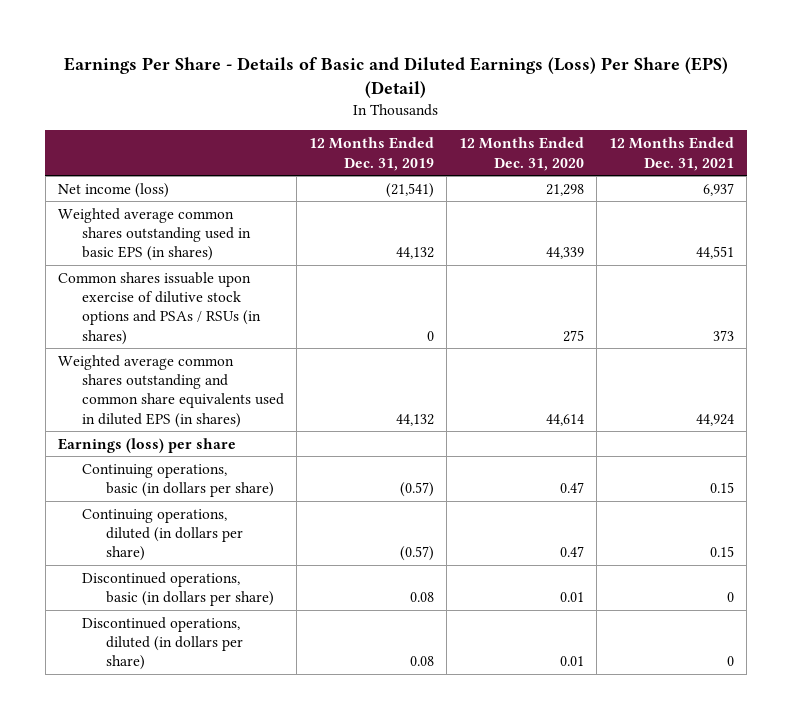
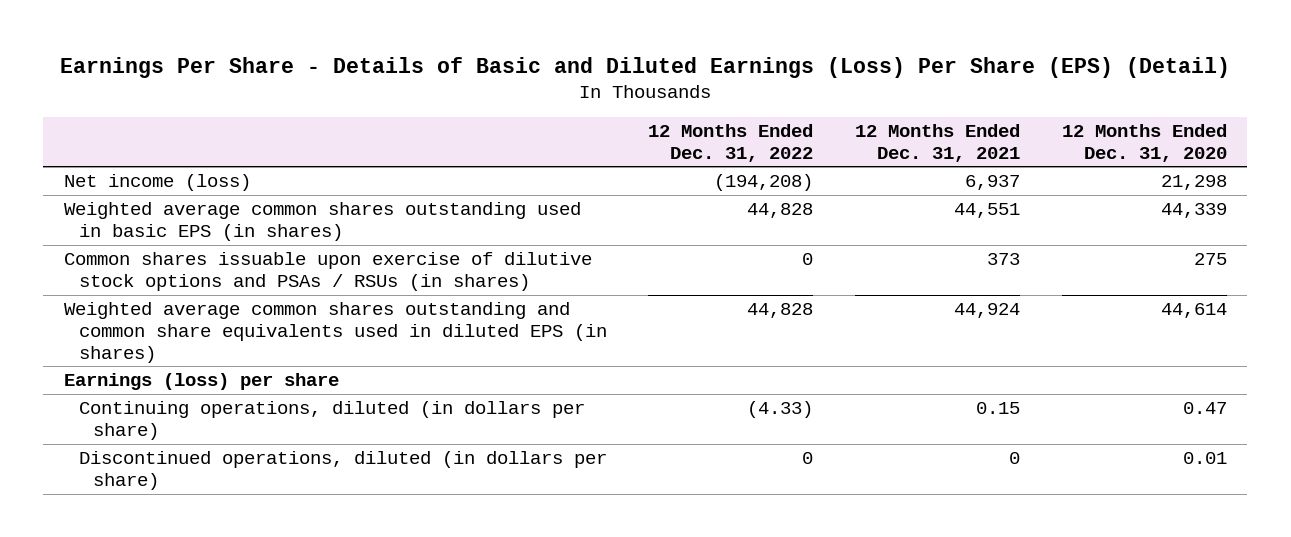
- | 12 Months Ended Dec. 31, 2019 | 12 Months Ended Dec. 31, 2020 | 12 Months Ended Dec. 31, 2021
+ | 12 Months Ended Dec. 31, 2022 | 12 Months Ended Dec. 31, 2021 | 12 Months Ended Dec. 31, 2020
- Continuing operations, basic (in dollars per share) | (0.57) | 0.47 | 0.15
- Discontinued operations, basic (in dollars per share) | 0.08 | 0.01 | 0

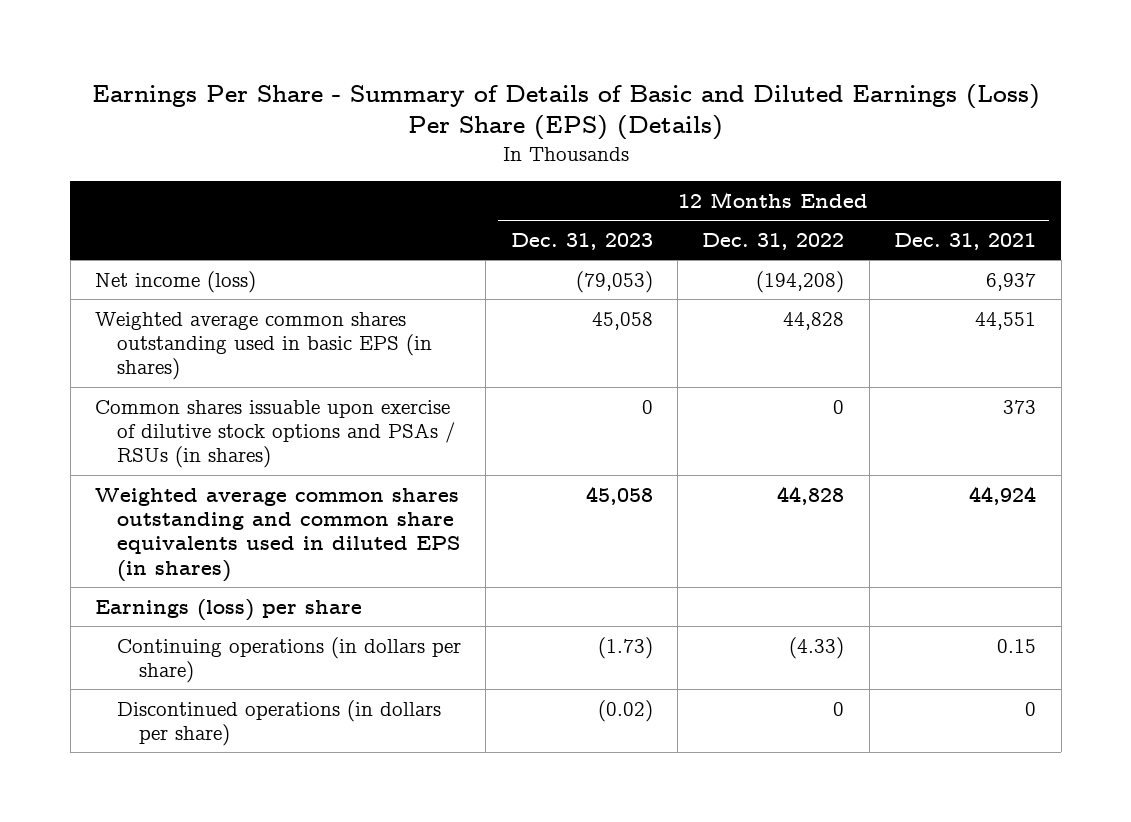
- Earnings Per Share - Details of Basic and Diluted Earnings (Loss) Per Share (EPS) (Detail)
+ Earnings Per Share - Summary of Details of Basic and Diluted Earnings (Loss) Per Share (EPS) (Details)
- | 12 Months Ended Dec. 31, 2022 | 12 Months Ended Dec. 31, 2021 | 12 Months Ended Dec. 31, 2020
+ | 12 Months Ended Dec. 31, 2023 | 12 Months Ended Dec. 31, 2022 | 12 Months Ended Dec. 31, 2021
- Continuing operations, diluted (in dollars per share) | (4.33) | 0.15 | 0.47
- Discontinued operations, diluted (in dollars per share) | 0 | 0 | 0.01
+ Continuing operations (in dollars per share) | (1.73) | (4.33) | 0.15
+ Discontinued operations (in dollars per share) | (0.02) | 0 | 0

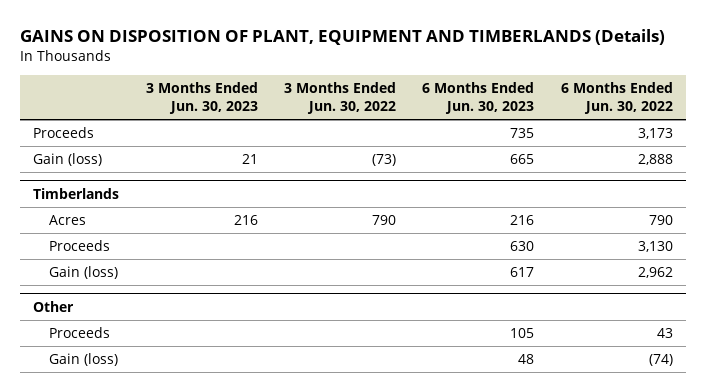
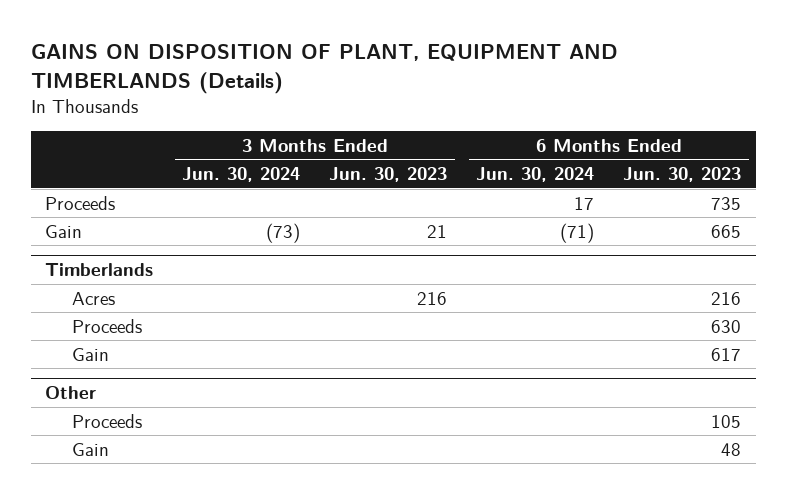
- | 3 Months Ended Jun. 30, 2023 | 3 Months Ended Jun. 30, 2022 | 6 Months Ended Jun. 30, 2023 | 6 Months Ended Jun. 30, 2022
+ | 3 Months Ended Jun. 30, 2024 | 3 Months Ended Jun. 30, 2023 | 6 Months Ended Jun. 30, 2024 | 6 Months Ended Jun. 30, 2023
- Gain (loss) | 21 | (73) | 665 | 2,888
+ Gain | (73) | 21 | (71) | 665
@ Timberlands
- Gain (loss) | | | 617 | 2,962
+ Gain | | | | 617
@ Other
- Gain (loss) | | | 48 | (74)
+ Gain | | | | 48

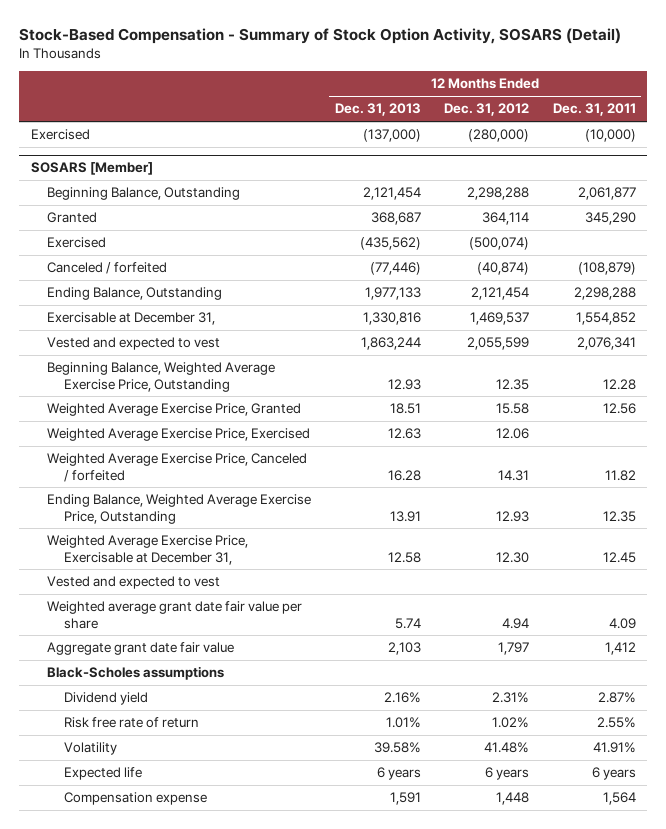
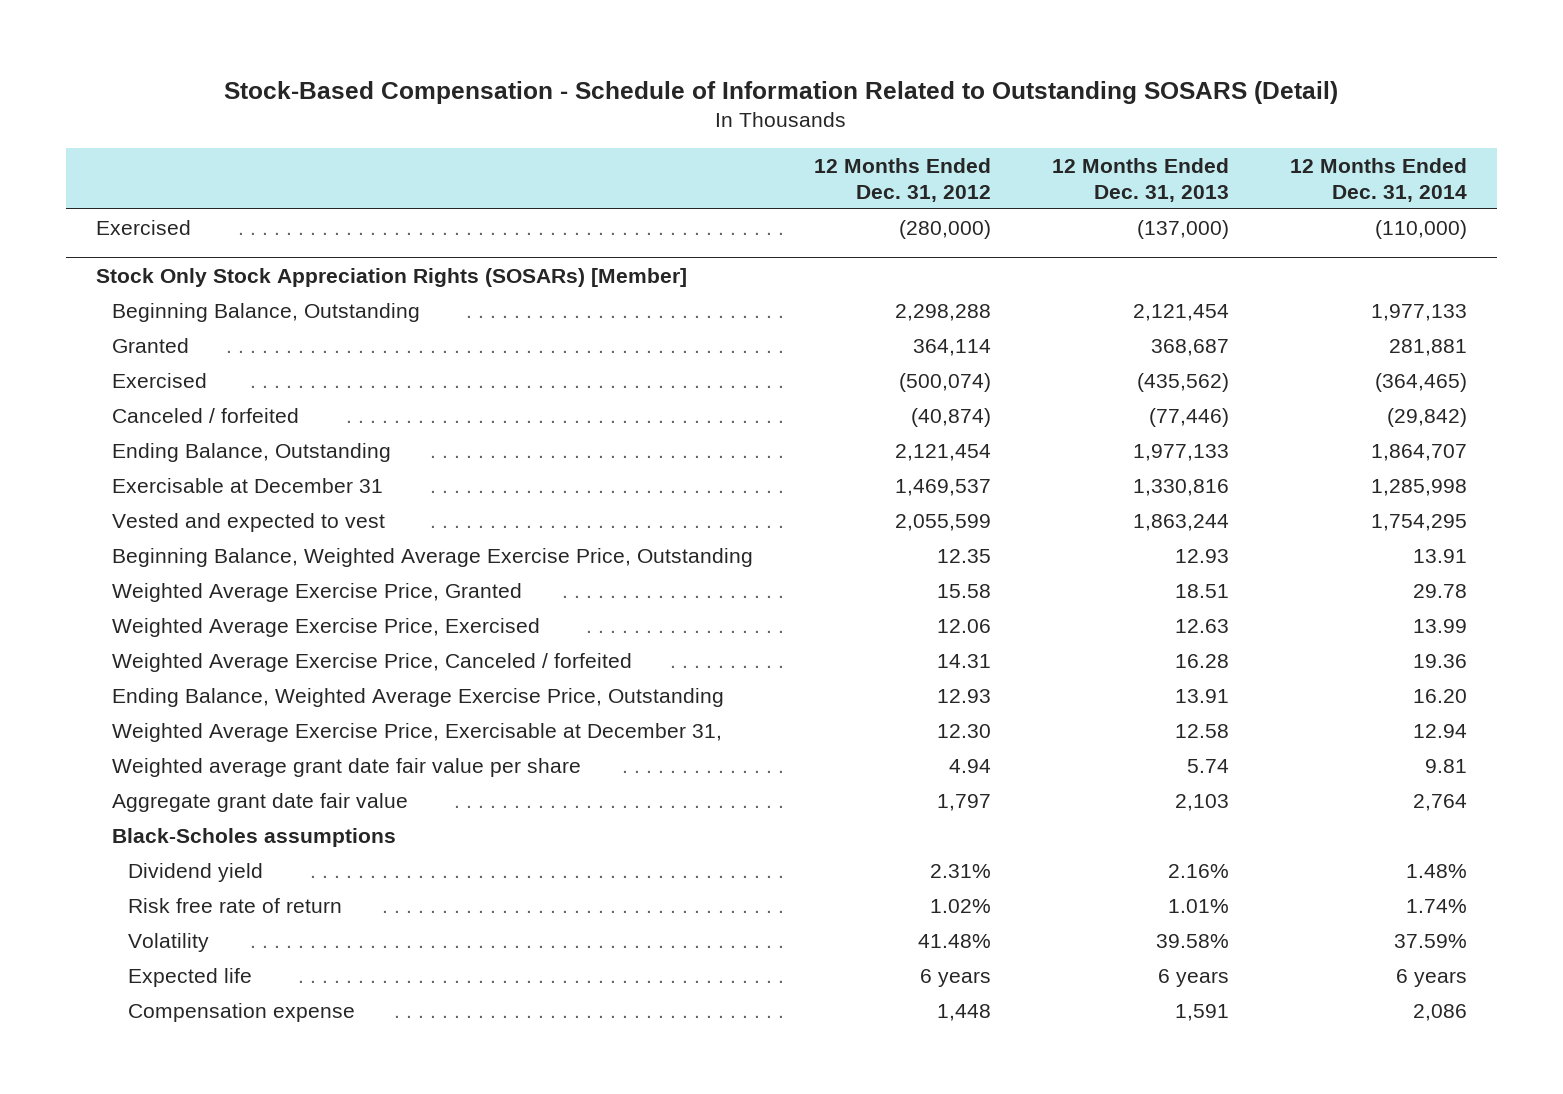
- Stock-Based Compensation - Summary of Stock Option Activity, SOSARS (Detail)
+ Stock-Based Compensation - Schedule of Information Related to Outstanding SOSARS (Detail)
- | 12 Months Ended Dec. 31, 2013 | 12 Months Ended Dec. 31, 2012 | 12 Months Ended Dec. 31, 2011
+ | 12 Months Ended Dec. 31, 2012 | 12 Months Ended Dec. 31, 2013 | 12 Months Ended Dec. 31, 2014
- SOSARS [Member]
+ Stock Only Stock Appreciation Rights (SOSARs) [Member]
- Exercisable at December 31, | 1,330,816 | 1,469,537 | 1,554,852
+ Exercisable at December 31 | 1,469,537 | 1,330,816 | 1,285,998
- Vested and expected to vest

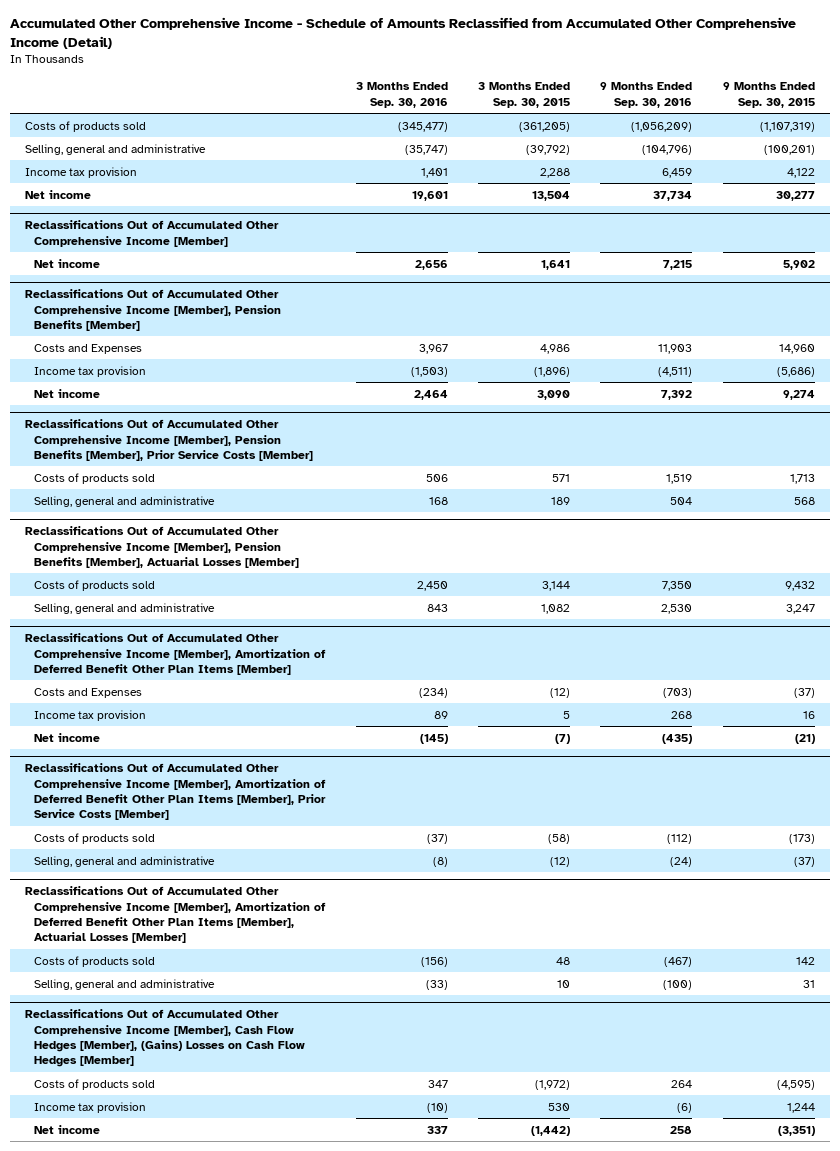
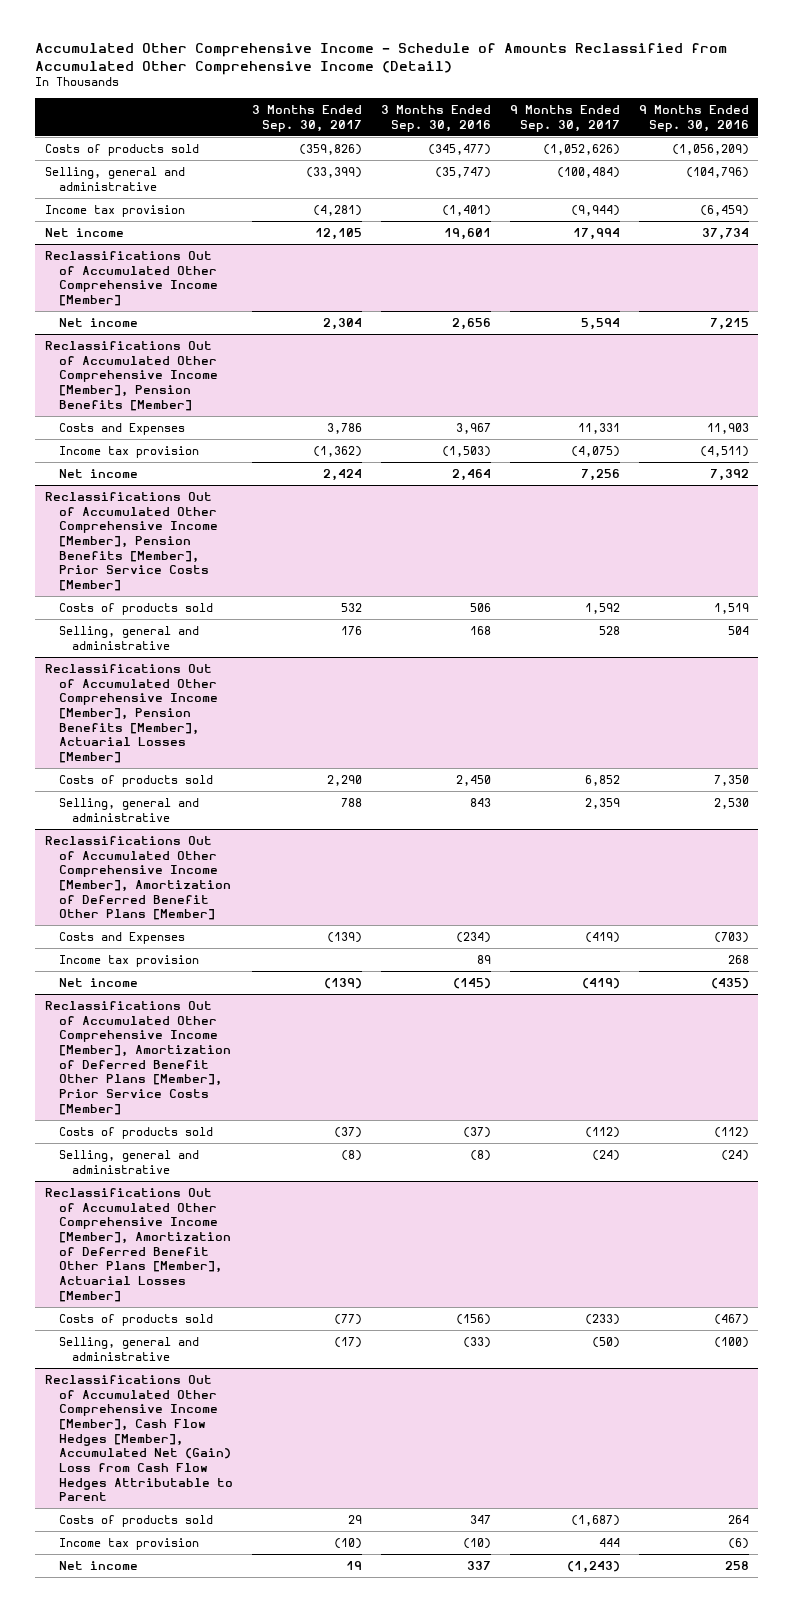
- | 3 Months Ended Sep. 30, 2016 | 3 Months Ended Sep. 30, 2015 | 9 Months Ended Sep. 30, 2016 | 9 Months Ended Sep. 30, 2015
+ | 3 Months Ended Sep. 30, 2017 | 3 Months Ended Sep. 30, 2016 | 9 Months Ended Sep. 30, 2017 | 9 Months Ended Sep. 30, 2016
- Income tax provision | 1,401 | 2,288 | 6,459 | 4,122
+ Income tax provision | (4,281) | (1,401) | (9,944) | (6,459)
- Reclassifications Out of Accumulated Other Comprehensive Income [Member], Amortization of Deferred Benefit Other Plan Items [Member]
+ Reclassifications Out of Accumulated Other Comprehensive Income [Member], Amortization of Deferred Benefit Other Plans [Member]
- Reclassifications Out of Accumulated Other Comprehensive Income [Member], Amortization of Deferred Benefit Other Plan Items [Member], Prior Service Costs [Member]
+ Reclassifications Out of Accumulated Other Comprehensive Income [Member], Amortization of Deferred Benefit Other Plans [Member], Prior Service Costs [Member]
- Reclassifications Out of Accumulated Other Comprehensive Income [Member], Amortization of Deferred Benefit Other Plan Items [Member], Actuarial Losses [Member]
+ Reclassifications Out of Accumulated Other Comprehensive Income [Member], Amortization of Deferred Benefit Other Plans [Member], Actuarial Losses [Member]
- Reclassifications Out of Accumulated Other Comprehensive Income [Member], Cash Flow Hedges [Member], (Gains) Losses on Cash Flow Hedges [Member]
+ Reclassifications Out of Accumulated Other Comprehensive Income [Member], Cash Flow Hedges [Member], Accumulated Net (Gain) Loss from Cash Flow Hedges Attributable to Parent

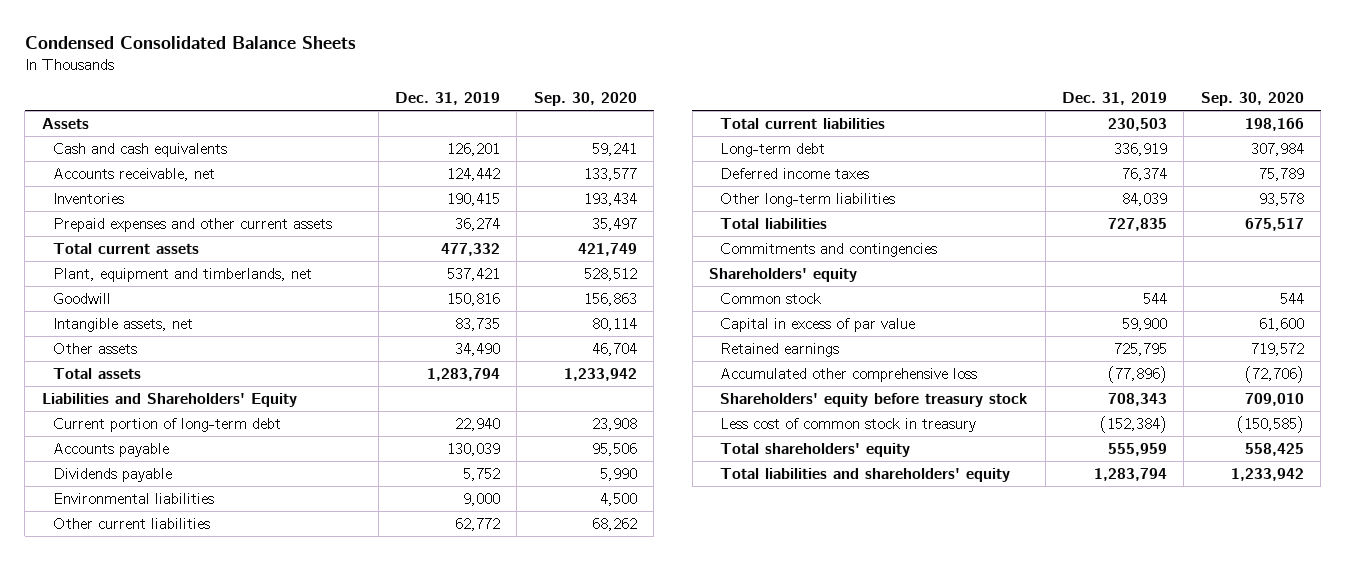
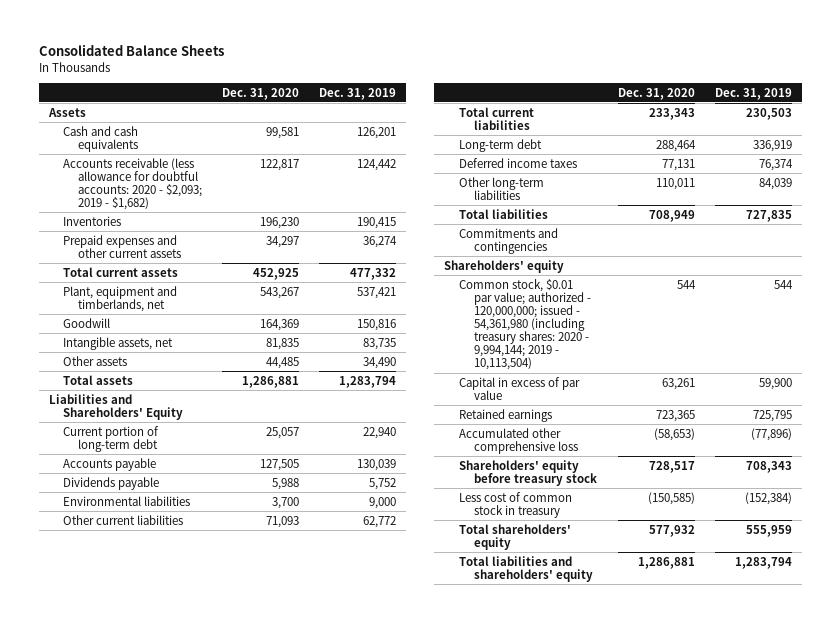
- Condensed Consolidated Balance Sheets
+ Consolidated Balance Sheets
- | Dec. 31, 2019 | Sep. 30, 2020
+ | Dec. 31, 2020 | Dec. 31, 2019
- Accounts receivable, net | 124,442 | 133,577
+ Accounts receivable (less allowance for doubtful accounts: 2020 - $2,093; 2019 - $1,682) | 122,817 | 124,442
- Common stock | 544 | 544
+ Common stock, $0.01 par value; authorized - 120,000,000; issued - 54,361,980 (including treasury shares: 2020 - 9,994,144; 2019 - 10,113,504) | 544 | 544

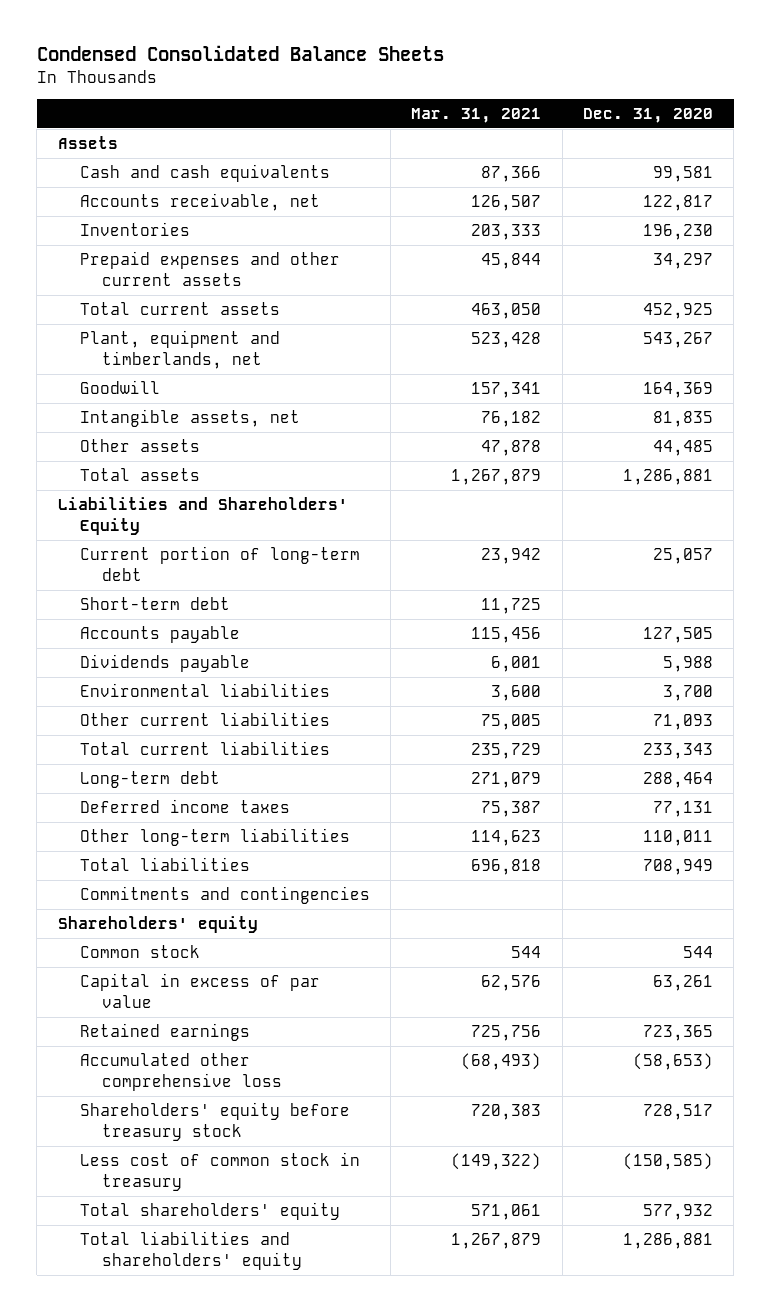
- Consolidated Balance Sheets
+ Condensed Consolidated Balance Sheets
- | Dec. 31, 2020 | Dec. 31, 2019
+ | Mar. 31, 2021 | Dec. 31, 2020
- Accounts receivable (less allowance for doubtful accounts: 2020 - $2,093; 2019 - $1,682) | 122,817 | 124,442
+ Accounts receivable, net | 126,507 | 122,817
+ Short-term debt | 11,725 |
- Common stock, $0.01 par value; authorized - 120,000,000; issued - 54,361,980 (including treasury shares: 2020 - 9,994,144; 2019 - 10,113,504) | 544 | 544
+ Common stock | 544 | 544

